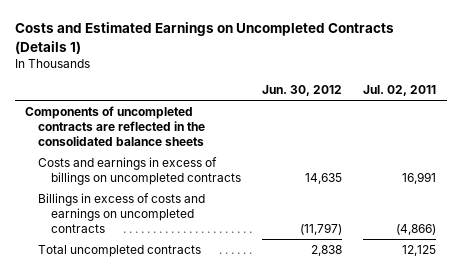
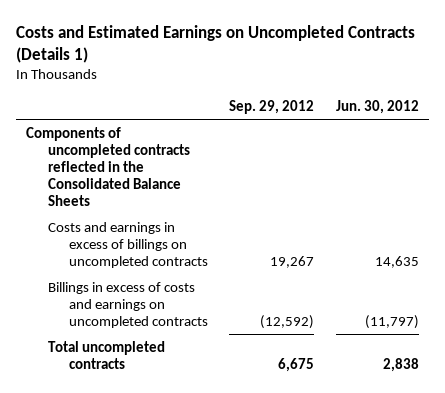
- | Jun. 30, 2012 | Jul. 02, 2011
+ | Sep. 29, 2012 | Jun. 30, 2012
- Components of uncompleted contracts are reflected in the consolidated balance sheets
+ Components of uncompleted contracts reflected in the Consolidated Balance Sheets

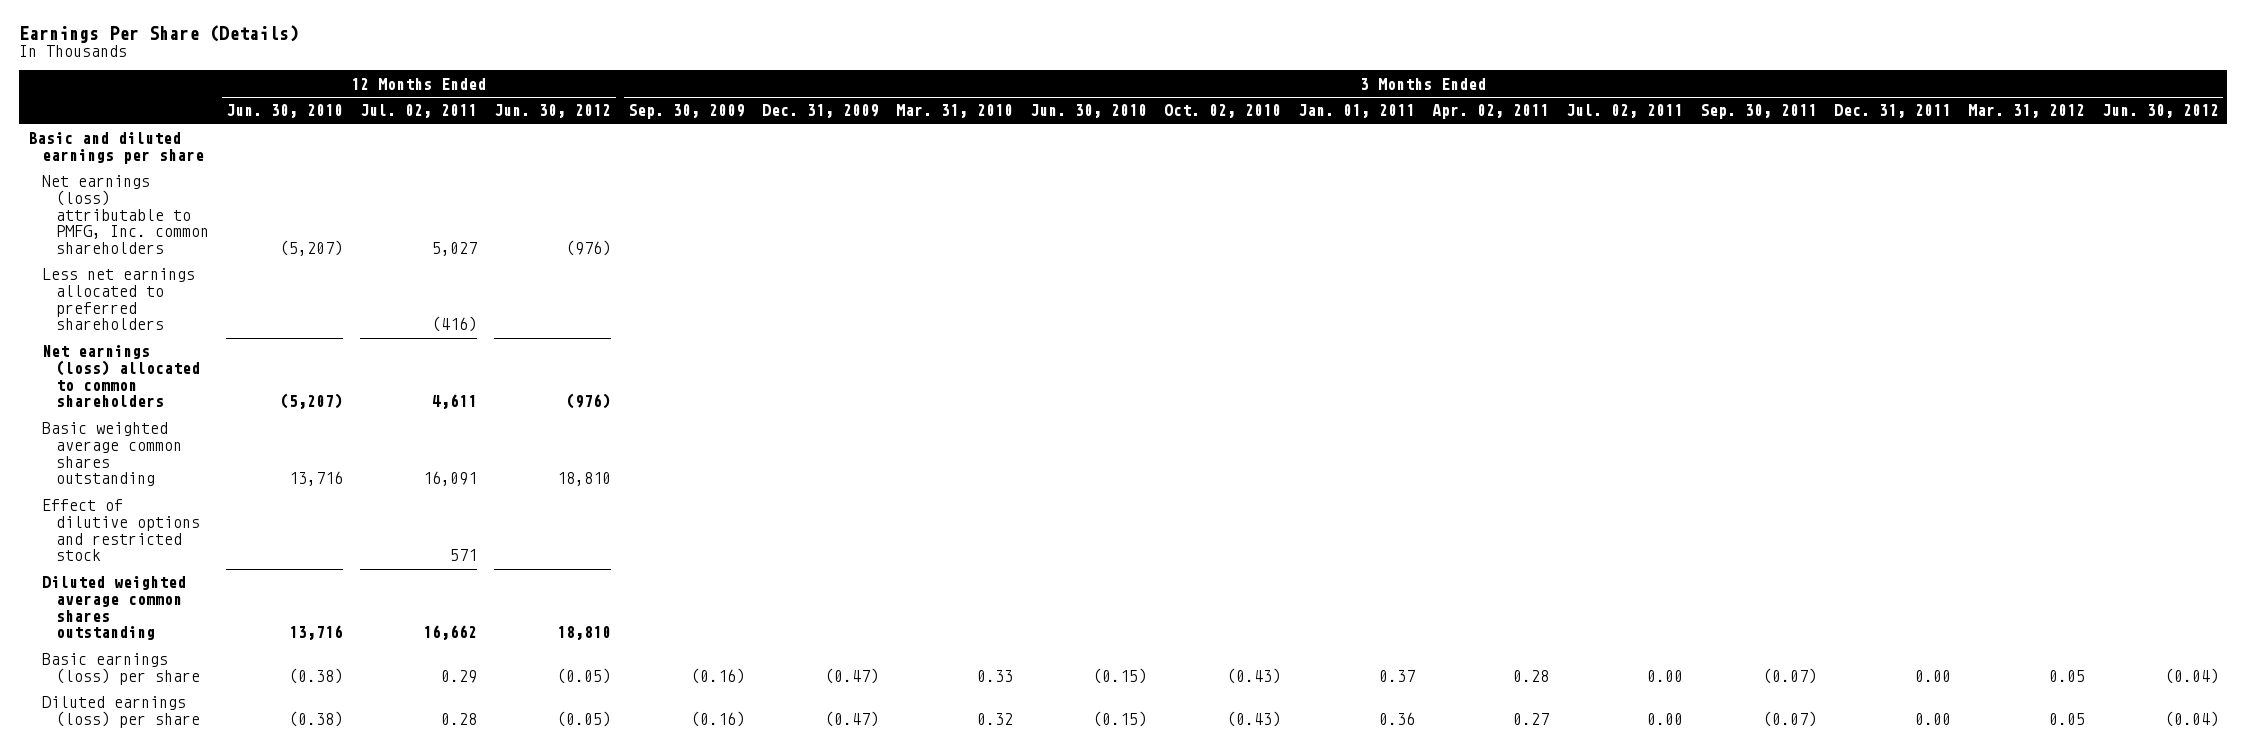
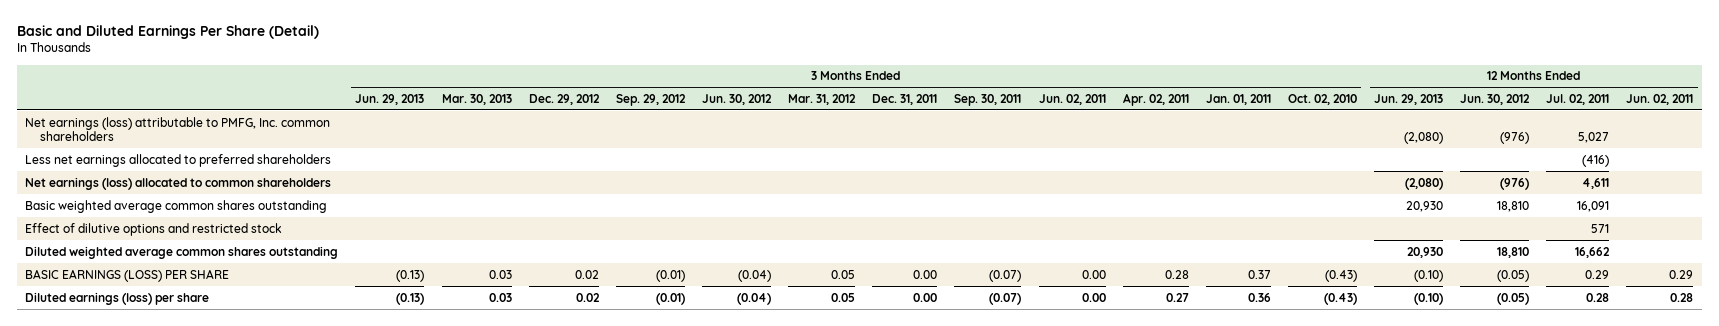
- Earnings Per Share (Details)
+ Basic and Diluted Earnings Per Share (Detail)
- | 12 Months Ended Jun. 30, 2010 | 12 Months Ended Jul. 02, 2011 | 12 Months Ended Jun. 30, 2012 | 3 Months Ended Sep. 30, 2009 | 3 Months Ended Dec. 31, 2009 | 3 Months Ended Mar. 31, 2010 | 3 Months Ended Jun. 30, 2010 | 3 Months Ended Oct. 02, 2010 | 3 Months Ended Jan. 01, 2011 | 3 Months Ended Apr. 02, 2011 | 3 Months Ended Jul. 02, 2011 | 3 Months Ended Sep. 30, 2011 | 3 Months Ended Dec. 31, 2011 | 3 Months Ended Mar. 31, 2012 | 3 Months Ended Jun. 30, 2012
+ | 3 Months Ended Jun. 29, 2013 | 3 Months Ended Mar. 30, 2013 | 3 Months Ended Dec. 29, 2012 | 3 Months Ended Sep. 29, 2012 | 3 Months Ended Jun. 30, 2012 | 3 Months Ended Mar. 31, 2012 | 3 Months Ended Dec. 31, 2011 | 3 Months Ended Sep. 30, 2011 | 3 Months Ended Jun. 02, 2011 | 3 Months Ended Apr. 02, 2011 | 3 Months Ended Jan. 01, 2011 | 3 Months Ended Oct. 02, 2010 | 12 Months Ended Jun. 29, 2013 | 12 Months Ended Jun. 30, 2012 | 12 Months Ended Jul. 02, 2011 | 12 Months Ended Jun. 02, 2011
- Basic and diluted earnings per share
- Basic earnings (loss) per share | (0.38) | 0.29 | (0.05) | (0.16) | (0.47) | 0.33 | (0.15) | (0.43) | 0.37 | 0.28 | 0.00 | (0.07) | 0.00 | 0.05 | (0.04)
+ BASIC EARNINGS (LOSS) PER SHARE | (0.13) | 0.03 | 0.02 | (0.01) | (0.04) | 0.05 | 0.00 | (0.07) | 0.00 | 0.28 | 0.37 | (0.43) | (0.10) | (0.05) | 0.29 | 0.29

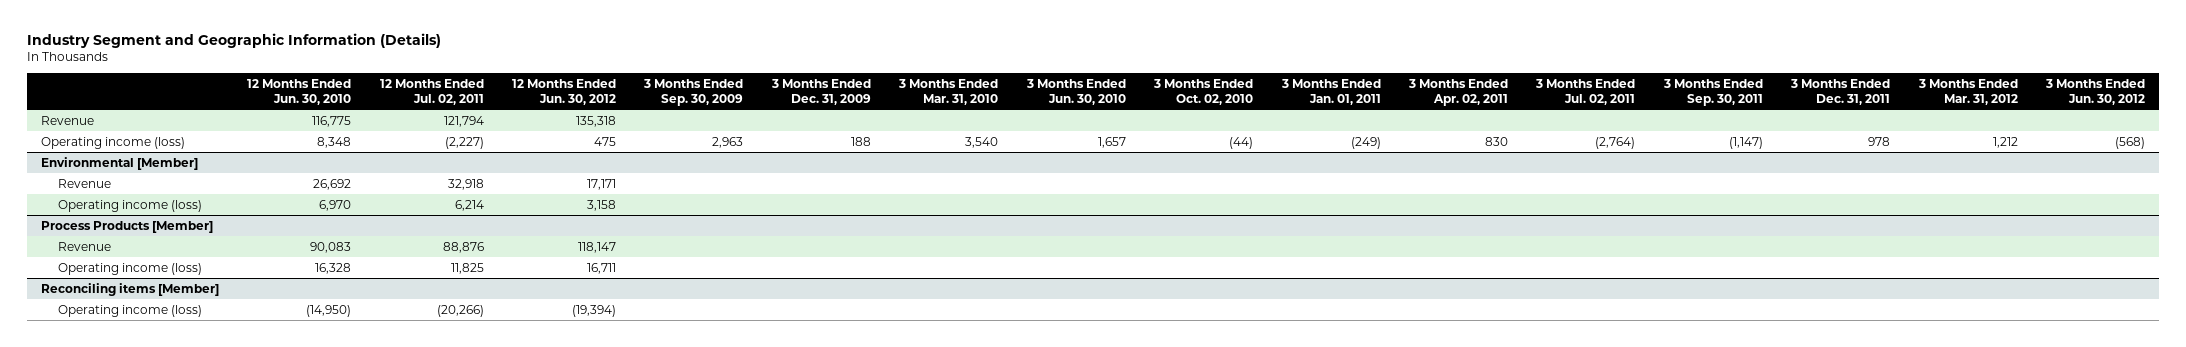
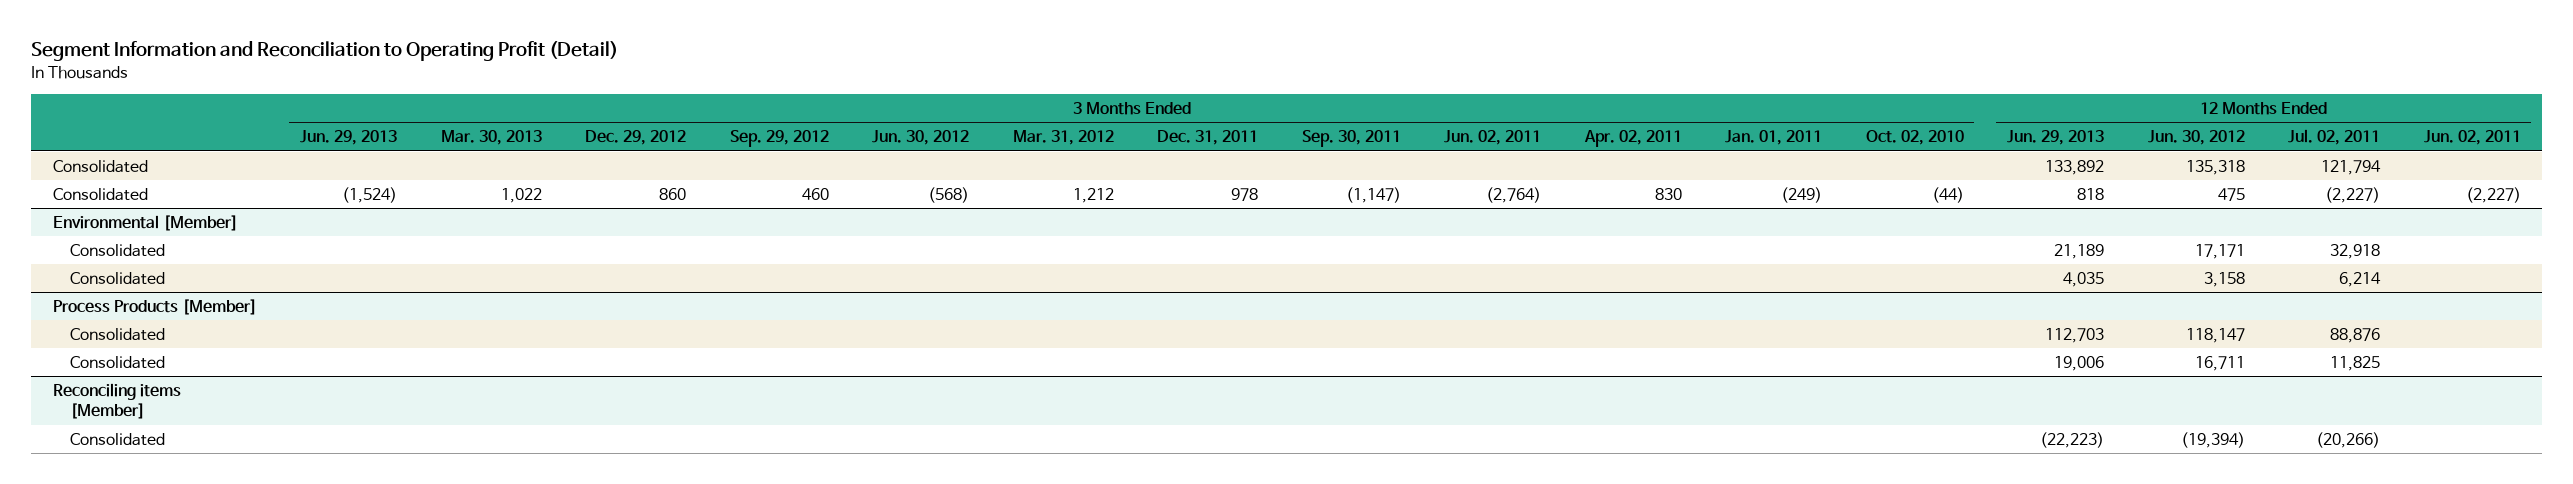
- Industry Segment and Geographic Information (Details)
+ Segment Information and Reconciliation to Operating Profit (Detail)
- | 12 Months Ended Jun. 30, 2010 | 12 Months Ended Jul. 02, 2011 | 12 Months Ended Jun. 30, 2012 | 3 Months Ended Sep. 30, 2009 | 3 Months Ended Dec. 31, 2009 | 3 Months Ended Mar. 31, 2010 | 3 Months Ended Jun. 30, 2010 | 3 Months Ended Oct. 02, 2010 | 3 Months Ended Jan. 01, 2011 | 3 Months Ended Apr. 02, 2011 | 3 Months Ended Jul. 02, 2011 | 3 Months Ended Sep. 30, 2011 | 3 Months Ended Dec. 31, 2011 | 3 Months Ended Mar. 31, 2012 | 3 Months Ended Jun. 30, 2012
+ | 3 Months Ended Jun. 29, 2013 | 3 Months Ended Mar. 30, 2013 | 3 Months Ended Dec. 29, 2012 | 3 Months Ended Sep. 29, 2012 | 3 Months Ended Jun. 30, 2012 | 3 Months Ended Mar. 31, 2012 | 3 Months Ended Dec. 31, 2011 | 3 Months Ended Sep. 30, 2011 | 3 Months Ended Jun. 02, 2011 | 3 Months Ended Apr. 02, 2011 | 3 Months Ended Jan. 01, 2011 | 3 Months Ended Oct. 02, 2010 | 12 Months Ended Jun. 29, 2013 | 12 Months Ended Jun. 30, 2012 | 12 Months Ended Jul. 02, 2011 | 12 Months Ended Jun. 02, 2011
- Revenue | 116,775 | 121,794 | 135,318 | | | | | | | | | | | |
- Operating income (loss) | 8,348 | (2,227) | 475 | 2,963 | 188 | 3,540 | 1,657 | (44) | (249) | 830 | (2,764) | (1,147) | 978 | 1,212 | (568)
+ Consolidated | | | | | | | | | | | | | 133,892 | 135,318 | 121,794 |
+ Consolidated | (1,524) | 1,022 | 860 | 460 | (568) | 1,212 | 978 | (1,147) | (2,764) | 830 | (249) | (44) | 818 | 475 | (2,227) | (2,227)
@ Environmental [Member]
- Revenue | 26,692 | 32,918 | 17,171 | | | | | | | | | | | |
- Operating income (loss) | 6,970 | 6,214 | 3,158 | | | | | | | | | | | |
+ Consolidated | | | | | | | | | | | | | 21,189 | 17,171 | 32,918 |
+ Consolidated | | | | | | | | | | | | | 4,035 | 3,158 | 6,214 |
@ Process Products [Member]
- Revenue | 90,083 | 88,876 | 118,147 | | | | | | | | | | | |
- Operating income (loss) | 16,328 | 11,825 | 16,711 | | | | | | | | | | | |
+ Consolidated | | | | | | | | | | | | | 112,703 | 118,147 | 88,876 |
+ Consolidated | | | | | | | | | | | | | 19,006 | 16,711 | 11,825 |
@ Reconciling items [Member]
- Operating income (loss) | (14,950) | (20,266) | (19,394) | | | | | | | | | | | |
+ Consolidated | | | | | | | | | | | | | (22,223) | (19,394) | (20,266) |

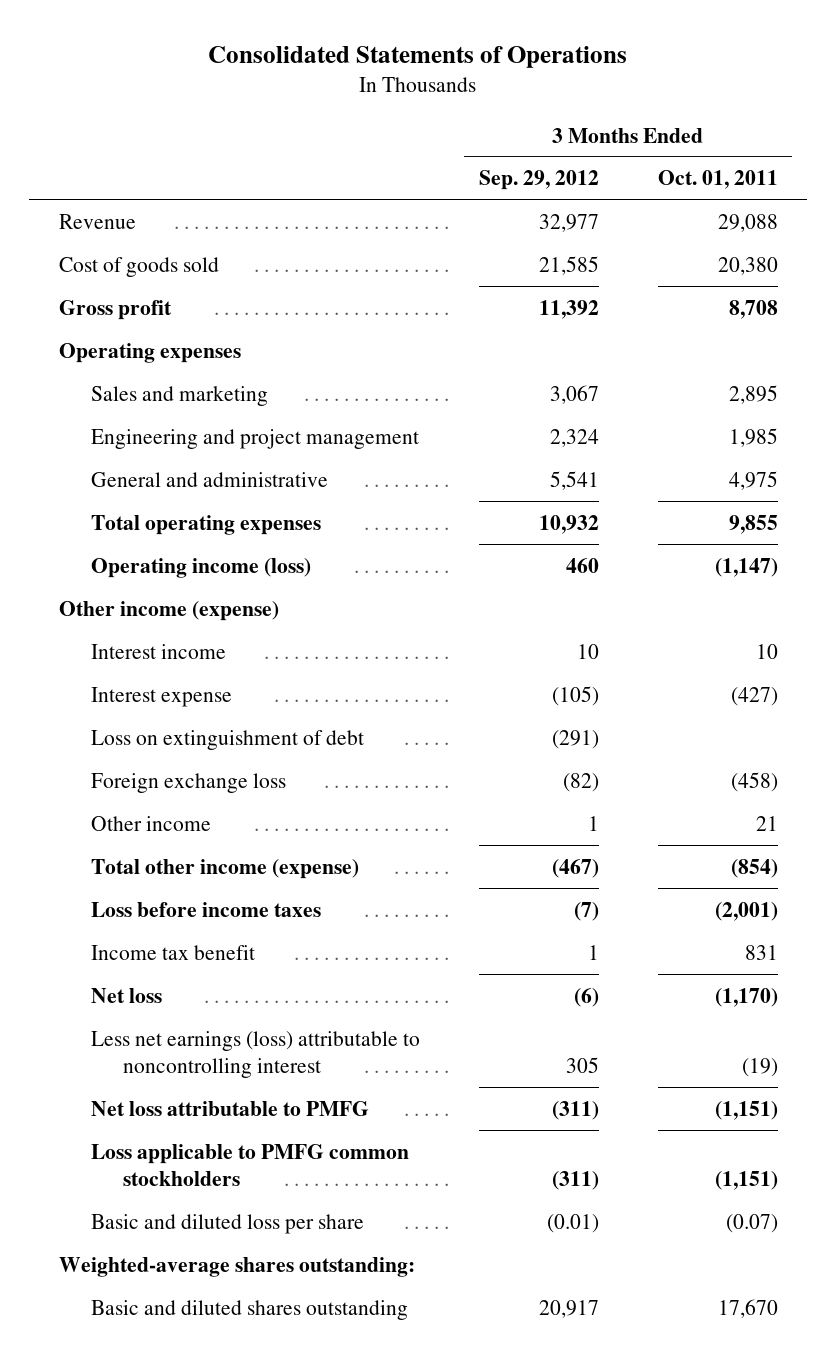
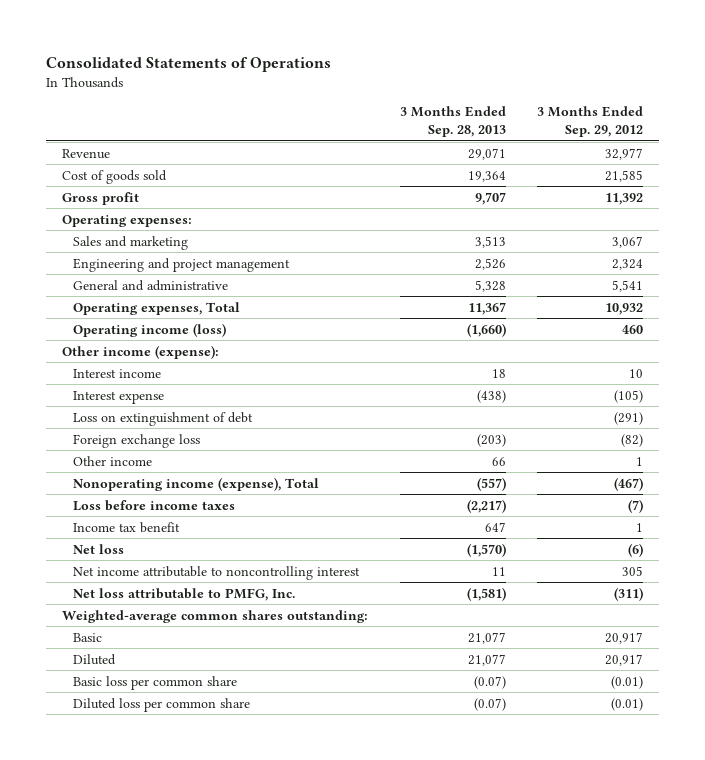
- | 3 Months Ended Sep. 29, 2012 | 3 Months Ended Oct. 01, 2011
+ | 3 Months Ended Sep. 28, 2013 | 3 Months Ended Sep. 29, 2012
- Operating expenses
+ Operating expenses:
- Total operating expenses | 10,932 | 9,855
+ Operating expenses, Total | 11,367 | 10,932
- Other income (expense)
+ Other income (expense):
- Total other income (expense) | (467) | (854)
+ Nonoperating income (expense), Total | (557) | (467)
- Less net earnings (loss) attributable to noncontrolling interest | 305 | (19)
- Net loss attributable to PMFG | (311) | (1,151)
- Loss applicable to PMFG common stockholders | (311) | (1,151)
- Basic and diluted loss per share | (0.01) | (0.07)
- Weighted-average shares outstanding:
- Basic and diluted shares outstanding | 20,917 | 17,670
+ Net income attributable to noncontrolling interest | 11 | 305
+ Net loss attributable to PMFG, Inc. | (1,581) | (311)
+ Weighted-average common shares outstanding:
+ Basic | 21,077 | 20,917
+ Diluted | 21,077 | 20,917
+ Basic loss per common share | (0.07) | (0.01)
+ Diluted loss per common share | (0.07) | (0.01)

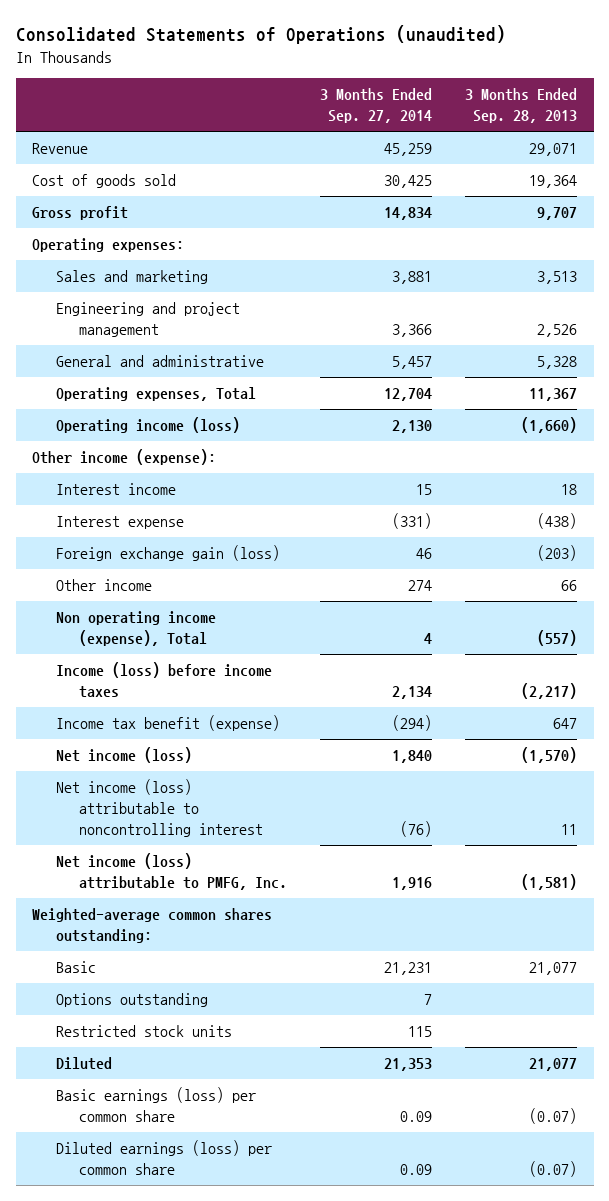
- Consolidated Statements of Operations
+ Consolidated Statements of Operations (unaudited)
- | 3 Months Ended Sep. 28, 2013 | 3 Months Ended Sep. 29, 2012
+ | 3 Months Ended Sep. 27, 2014 | 3 Months Ended Sep. 28, 2013
- Loss on extinguishment of debt | | (291)
- Foreign exchange loss | (203) | (82)
+ Foreign exchange gain (loss) | 46 | (203)
- Nonoperating income (expense), Total | (557) | (467)
- Loss before income taxes | (2,217) | (7)
- Income tax benefit | 647 | 1
- Net loss | (1,570) | (6)
- Net income attributable to noncontrolling interest | 11 | 305
- Net loss attributable to PMFG, Inc. | (1,581) | (311)
+ Non operating income (expense), Total | 4 | (557)
+ Income (loss) before income taxes | 2,134 | (2,217)
+ Income tax benefit (expense) | (294) | 647
+ Net income (loss) | 1,840 | (1,570)
+ Net income (loss) attributable to noncontrolling interest | (76) | 11
+ Net income (loss) attributable to PMFG, Inc. | 1,916 | (1,581)
+ Options outstanding | 7 |
+ Restricted stock units | 115 |
- Basic loss per common share | (0.07) | (0.01)
- Diluted loss per common share | (0.07) | (0.01)
+ Basic earnings (loss) per common share | 0.09 | (0.07)
+ Diluted earnings (loss) per common share | 0.09 | (0.07)

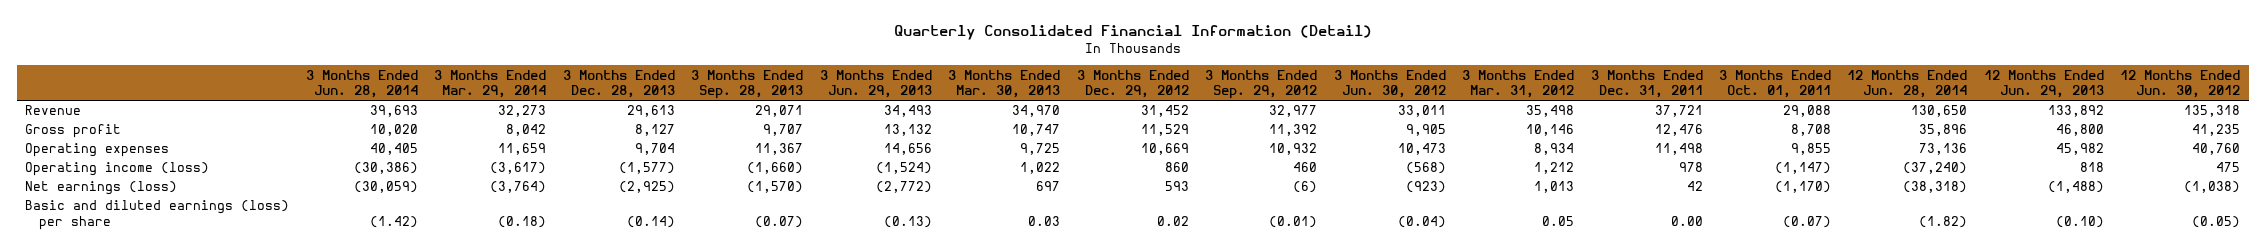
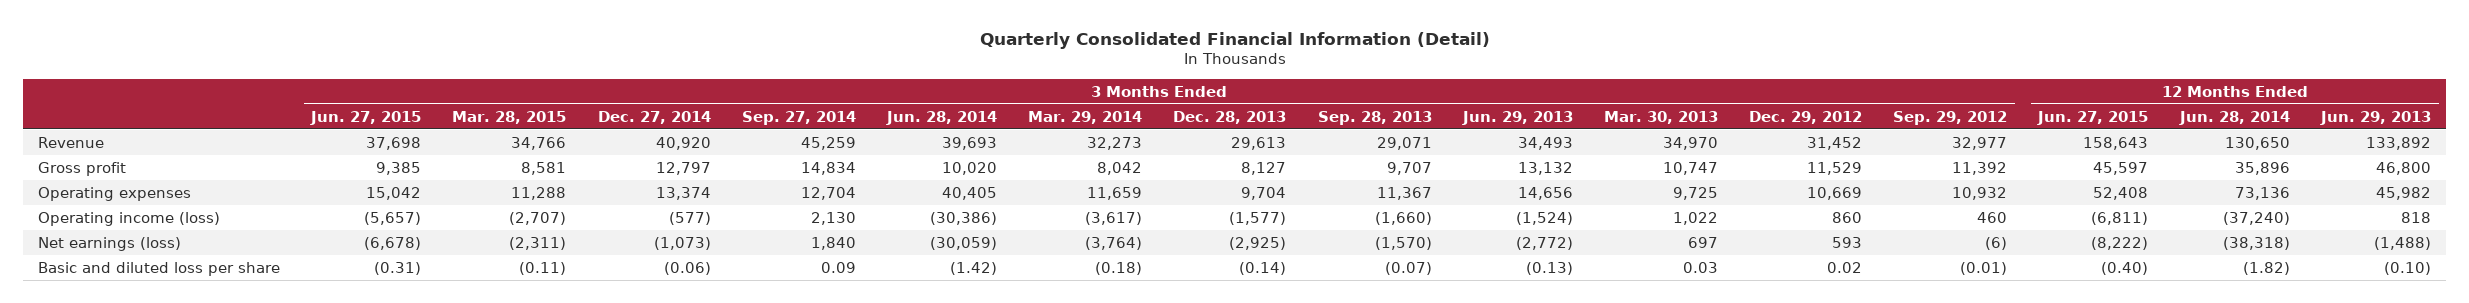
- | 3 Months Ended Jun. 28, 2014 | 3 Months Ended Mar. 29, 2014 | 3 Months Ended Dec. 28, 2013 | 3 Months Ended Sep. 28, 2013 | 3 Months Ended Jun. 29, 2013 | 3 Months Ended Mar. 30, 2013 | 3 Months Ended Dec. 29, 2012 | 3 Months Ended Sep. 29, 2012 | 3 Months Ended Jun. 30, 2012 | 3 Months Ended Mar. 31, 2012 | 3 Months Ended Dec. 31, 2011 | 3 Months Ended Oct. 01, 2011 | 12 Months Ended Jun. 28, 2014 | 12 Months Ended Jun. 29, 2013 | 12 Months Ended Jun. 30, 2012
+ | 3 Months Ended Jun. 27, 2015 | 3 Months Ended Mar. 28, 2015 | 3 Months Ended Dec. 27, 2014 | 3 Months Ended Sep. 27, 2014 | 3 Months Ended Jun. 28, 2014 | 3 Months Ended Mar. 29, 2014 | 3 Months Ended Dec. 28, 2013 | 3 Months Ended Sep. 28, 2013 | 3 Months Ended Jun. 29, 2013 | 3 Months Ended Mar. 30, 2013 | 3 Months Ended Dec. 29, 2012 | 3 Months Ended Sep. 29, 2012 | 12 Months Ended Jun. 27, 2015 | 12 Months Ended Jun. 28, 2014 | 12 Months Ended Jun. 29, 2013
- Basic and diluted earnings (loss) per share | (1.42) | (0.18) | (0.14) | (0.07) | (0.13) | 0.03 | 0.02 | (0.01) | (0.04) | 0.05 | 0.00 | (0.07) | (1.82) | (0.10) | (0.05)
+ Basic and diluted loss per share | (0.31) | (0.11) | (0.06) | 0.09 | (1.42) | (0.18) | (0.14) | (0.07) | (0.13) | 0.03 | 0.02 | (0.01) | (0.40) | (1.82) | (0.10)

